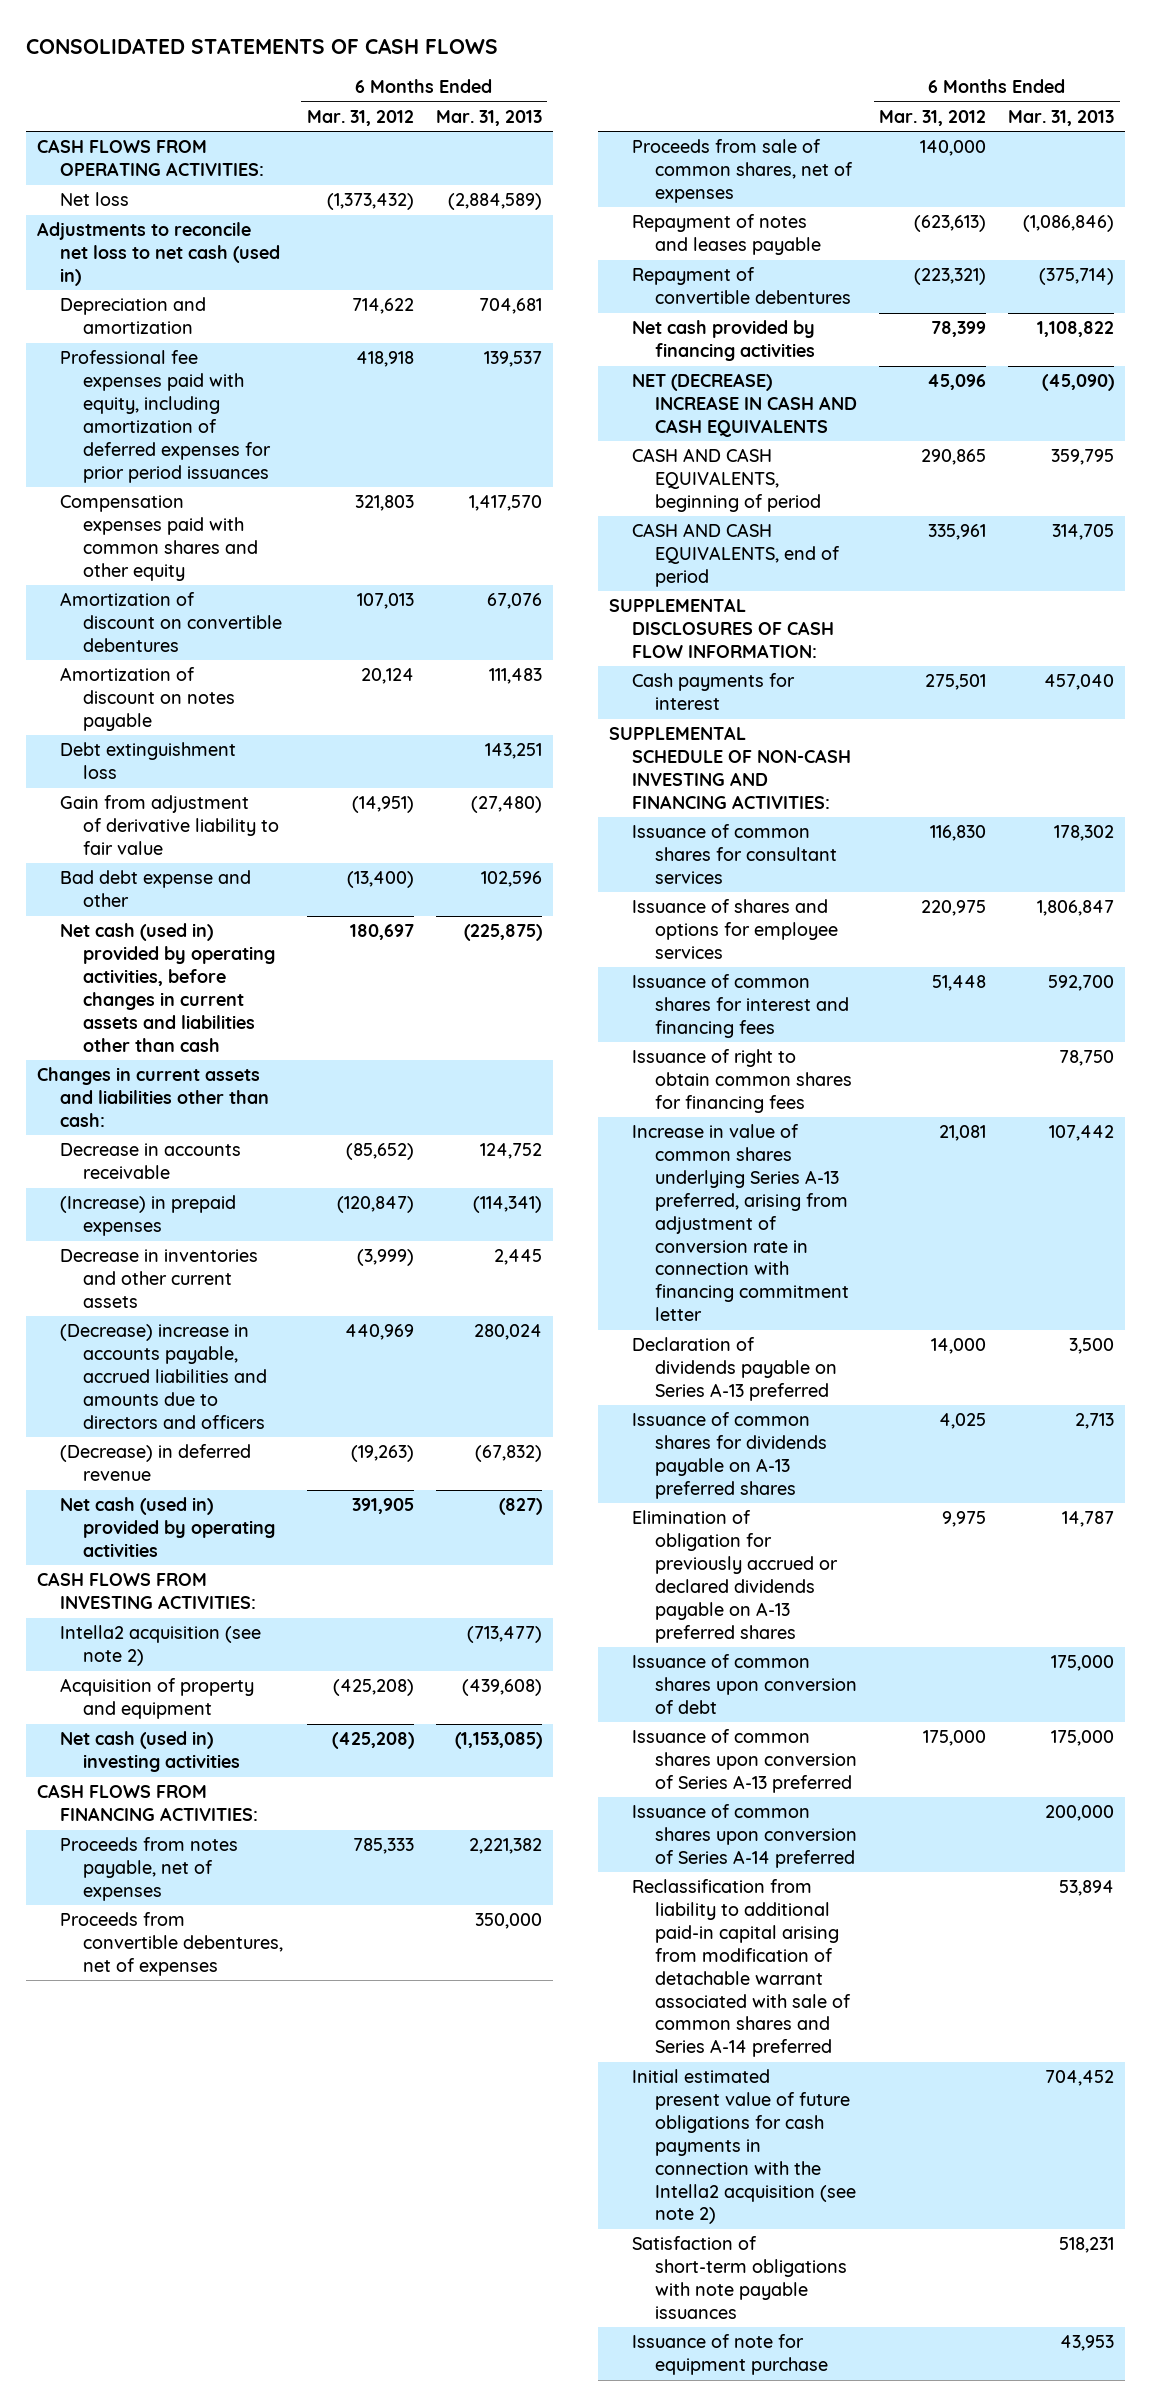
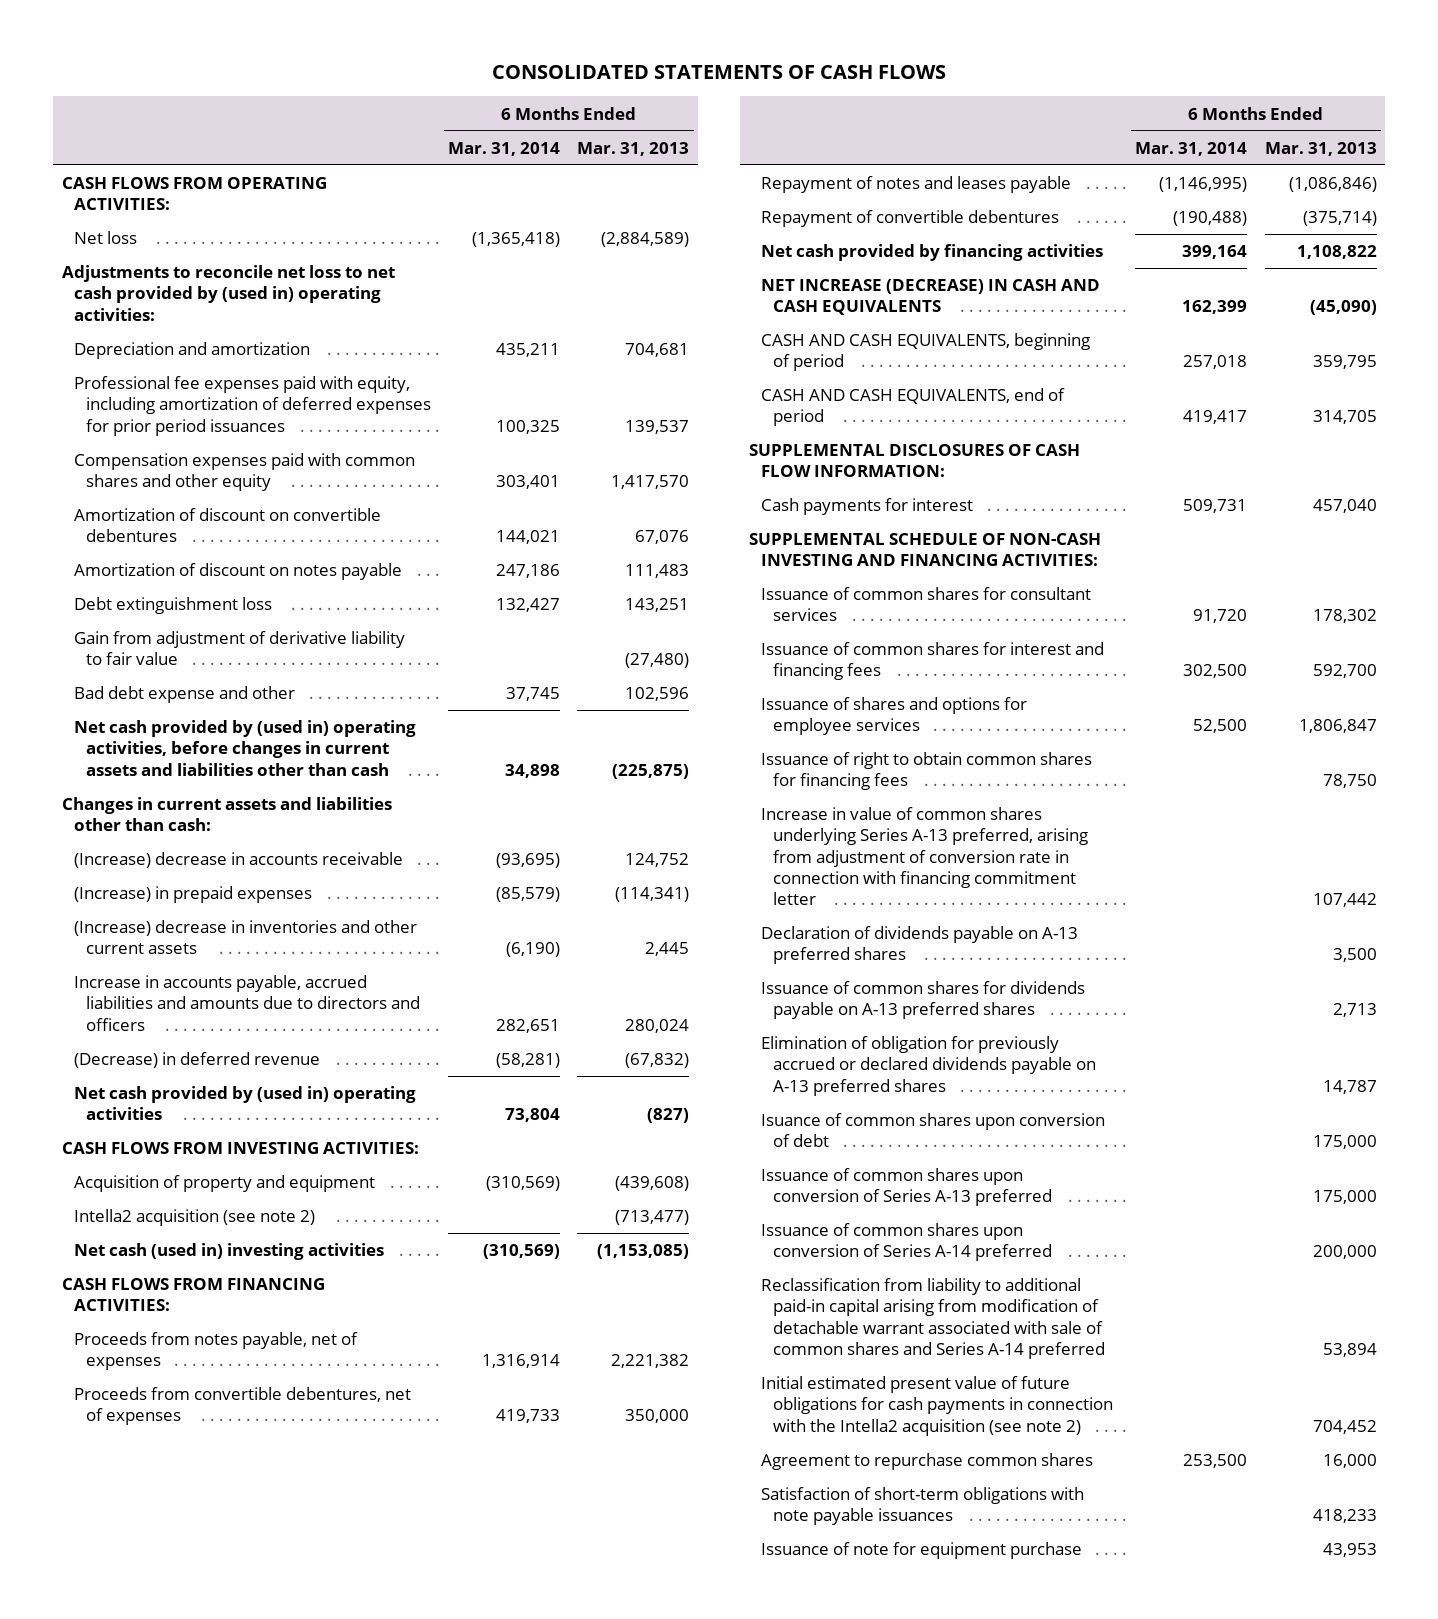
- | 6 Months Ended Mar. 31, 2012 | 6 Months Ended Mar. 31, 2013
+ | 6 Months Ended Mar. 31, 2014 | 6 Months Ended Mar. 31, 2013
- Adjustments to reconcile net loss to net cash (used in)
+ Adjustments to reconcile net loss to net cash provided by (used in) operating activities:
- Net cash (used in) provided by operating activities, before changes in current assets and liabilities other than cash | 180,697 | (225,875)
+ Net cash provided by (used in) operating activities, before changes in current assets and liabilities other than cash | 34,898 | (225,875)
- Decrease in accounts receivable | (85,652) | 124,752
+ (Increase) decrease in accounts receivable | (93,695) | 124,752
- Decrease in inventories and other current assets | (3,999) | 2,445
- (Decrease) increase in accounts payable, accrued liabilities and amounts due to directors and officers | 440,969 | 280,024
+ (Increase) decrease in inventories and other current assets | (6,190) | 2,445
+ Increase in accounts payable, accrued liabilities and amounts due to directors and officers | 282,651 | 280,024
- Net cash (used in) provided by operating activities | 391,905 | (827)
+ Net cash provided by (used in) operating activities | 73,804 | (827)
moved down: Intella2 acquisition (see note 2) | | (713,477)
- Proceeds from sale of common shares, net of expenses | 140,000 |
- NET (DECREASE) INCREASE IN CASH AND CASH EQUIVALENTS | 45,096 | (45,090)
+ NET INCREASE (DECREASE) IN CASH AND CASH EQUIVALENTS | 162,399 | (45,090)
moved down: Issuance of shares and options for employee services | 52,500 | 1,806,847
- Declaration of dividends payable on Series A-13 preferred | 14,000 | 3,500
+ Declaration of dividends payable on A-13 preferred shares | | 3,500
- Issuance of common shares upon conversion of debt | | 175,000
+ Isuance of common shares upon conversion of debt | | 175,000
- Satisfaction of short-term obligations with note payable issuances | | 518,231
+ Agreement to repurchase common shares | 253,500 | 16,000
+ Satisfaction of short-term obligations with note payable issuances | | 418,233

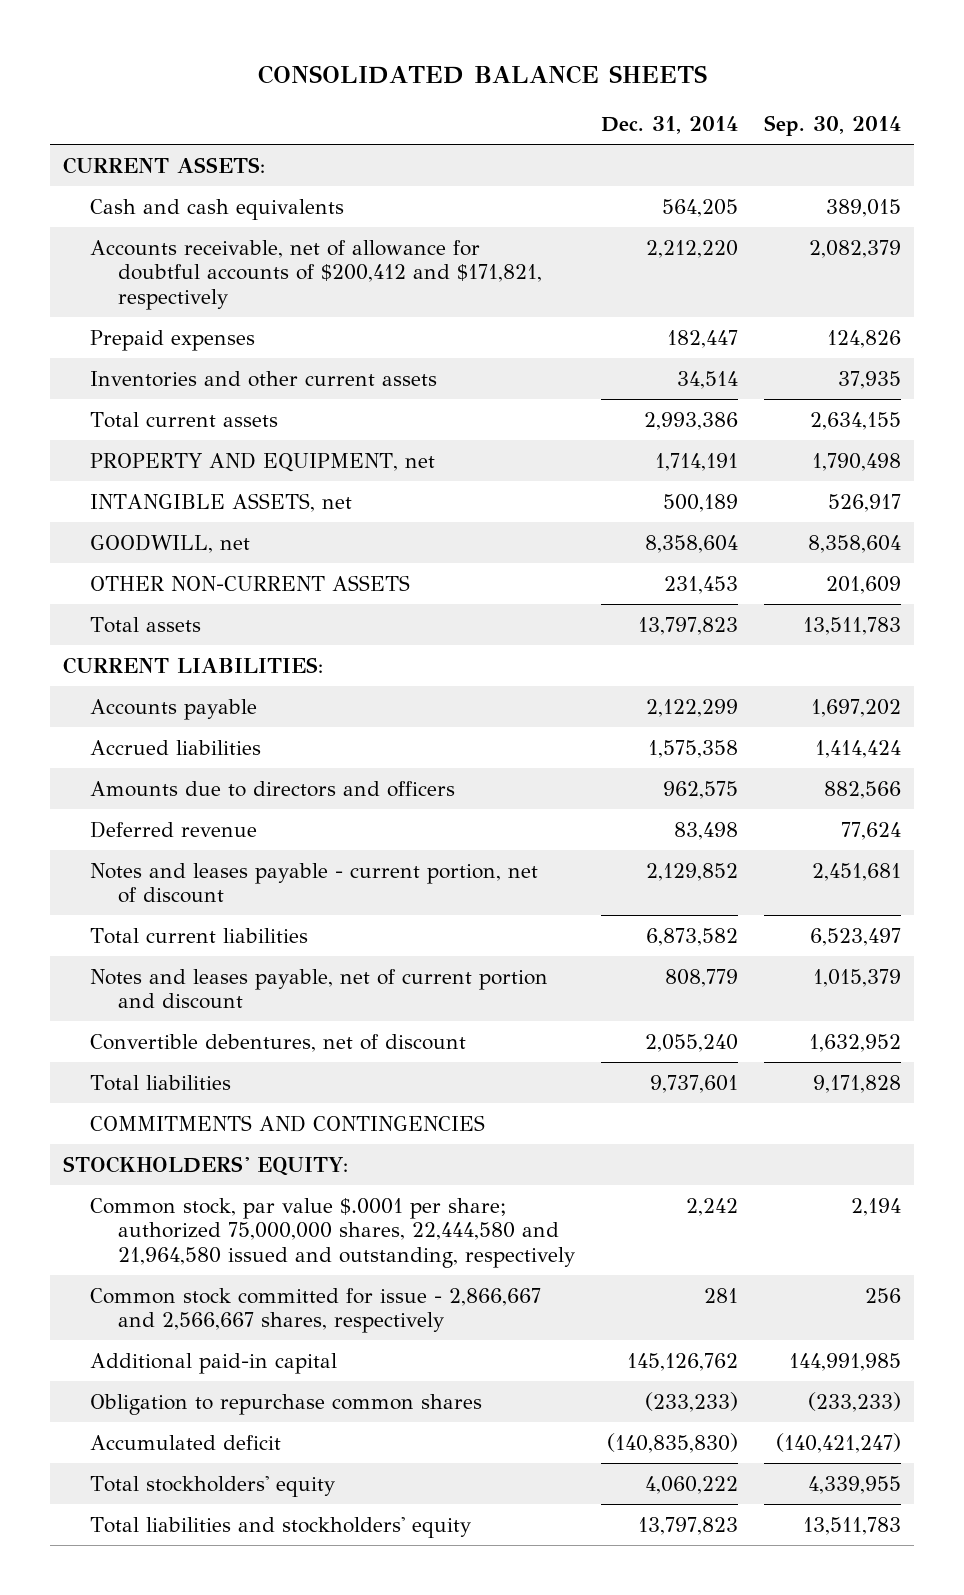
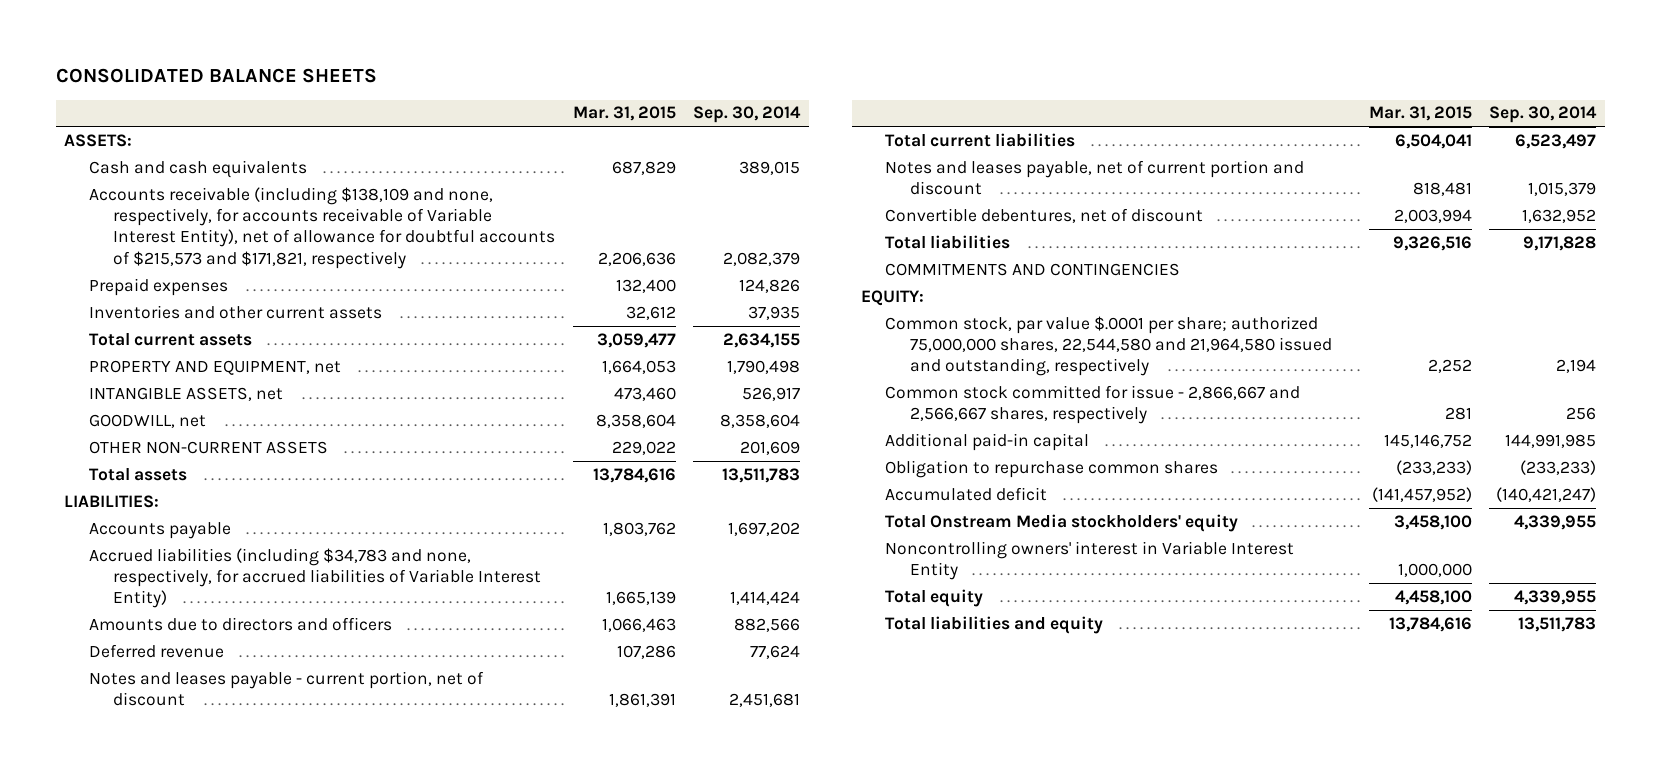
- | Dec. 31, 2014 | Sep. 30, 2014
+ | Mar. 31, 2015 | Sep. 30, 2014
- CURRENT ASSETS:
+ ASSETS:
- Accounts receivable, net of allowance for doubtful accounts of $200,412 and $171,821, respectively | 2,212,220 | 2,082,379
+ Accounts receivable (including $138,109 and none, respectively, for accounts receivable of Variable Interest Entity), net of allowance for doubtful accounts of $215,573 and $171,821, respectively | 2,206,636 | 2,082,379
- CURRENT LIABILITIES:
+ LIABILITIES:
- Accrued liabilities | 1,575,358 | 1,414,424
+ Accrued liabilities (including $34,783 and none, respectively, for accrued liabilities of Variable Interest Entity) | 1,665,139 | 1,414,424
- STOCKHOLDERS' EQUITY:
- Common stock, par value $.0001 per share; authorized 75,000,000 shares, 22,444,580 and 21,964,580 issued and outstanding, respectively | 2,242 | 2,194
+ EQUITY:
+ Common stock, par value $.0001 per share; authorized 75,000,000 shares, 22,544,580 and 21,964,580 issued and outstanding, respectively | 2,252 | 2,194
- Total stockholders' equity | 4,060,222 | 4,339,955
- Total liabilities and stockholders' equity | 13,797,823 | 13,511,783
+ Total Onstream Media stockholders' equity | 3,458,100 | 4,339,955
+ Noncontrolling owners' interest in Variable Interest Entity | 1,000,000 |
+ Total equity | 4,458,100 | 4,339,955
+ Total liabilities and equity | 13,784,616 | 13,511,783

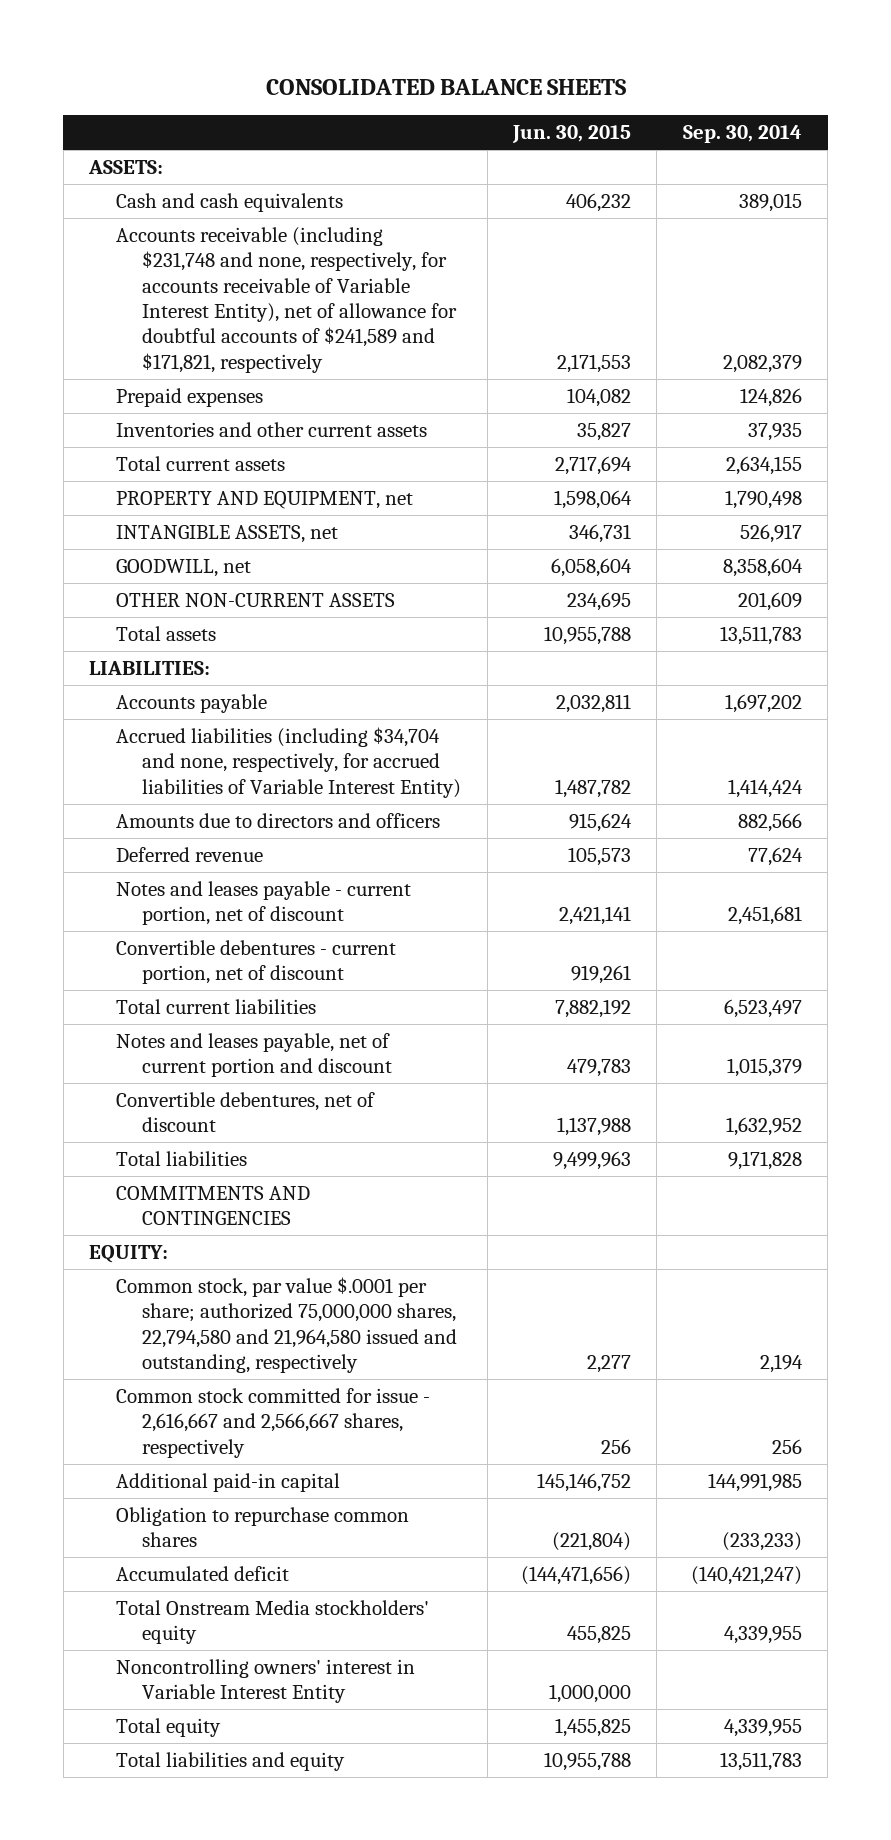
- | Mar. 31, 2015 | Sep. 30, 2014
+ | Jun. 30, 2015 | Sep. 30, 2014
- Accounts receivable (including $138,109 and none, respectively, for accounts receivable of Variable Interest Entity), net of allowance for doubtful accounts of $215,573 and $171,821, respectively | 2,206,636 | 2,082,379
+ Accounts receivable (including $231,748 and none, respectively, for accounts receivable of Variable Interest Entity), net of allowance for doubtful accounts of $241,589 and $171,821, respectively | 2,171,553 | 2,082,379
- Accrued liabilities (including $34,783 and none, respectively, for accrued liabilities of Variable Interest Entity) | 1,665,139 | 1,414,424
+ Accrued liabilities (including $34,704 and none, respectively, for accrued liabilities of Variable Interest Entity) | 1,487,782 | 1,414,424
+ Convertible debentures - current portion, net of discount | 919,261 |
- Common stock, par value $.0001 per share; authorized 75,000,000 shares, 22,544,580 and 21,964,580 issued and outstanding, respectively | 2,252 | 2,194
- Common stock committed for issue - 2,866,667 and 2,566,667 shares, respectively | 281 | 256
+ Common stock, par value $.0001 per share; authorized 75,000,000 shares, 22,794,580 and 21,964,580 issued and outstanding, respectively | 2,277 | 2,194
+ Common stock committed for issue - 2,616,667 and 2,566,667 shares, respectively | 256 | 256

